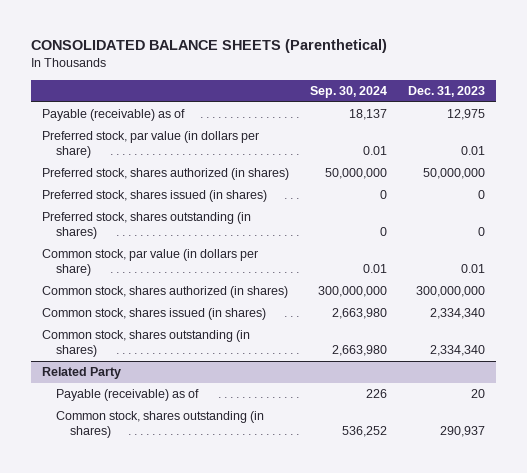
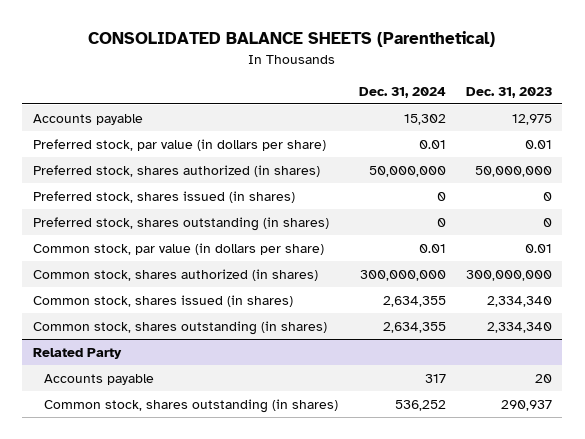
- | Sep. 30, 2024 | Dec. 31, 2023
+ | Dec. 31, 2024 | Dec. 31, 2023
- Payable (receivable) as of | 18,137 | 12,975
+ Accounts payable | 15,302 | 12,975
@ Related Party
- Payable (receivable) as of | 226 | 20
+ Accounts payable | 317 | 20

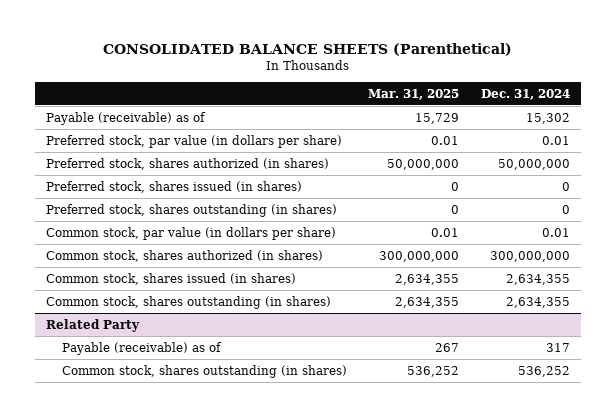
- | Dec. 31, 2024 | Dec. 31, 2023
+ | Mar. 31, 2025 | Dec. 31, 2024
- Accounts payable | 15,302 | 12,975
+ Payable (receivable) as of | 15,729 | 15,302
@ Related Party
- Accounts payable | 317 | 20
+ Payable (receivable) as of | 267 | 317

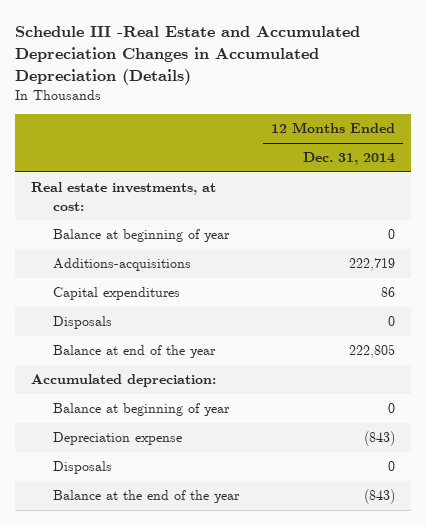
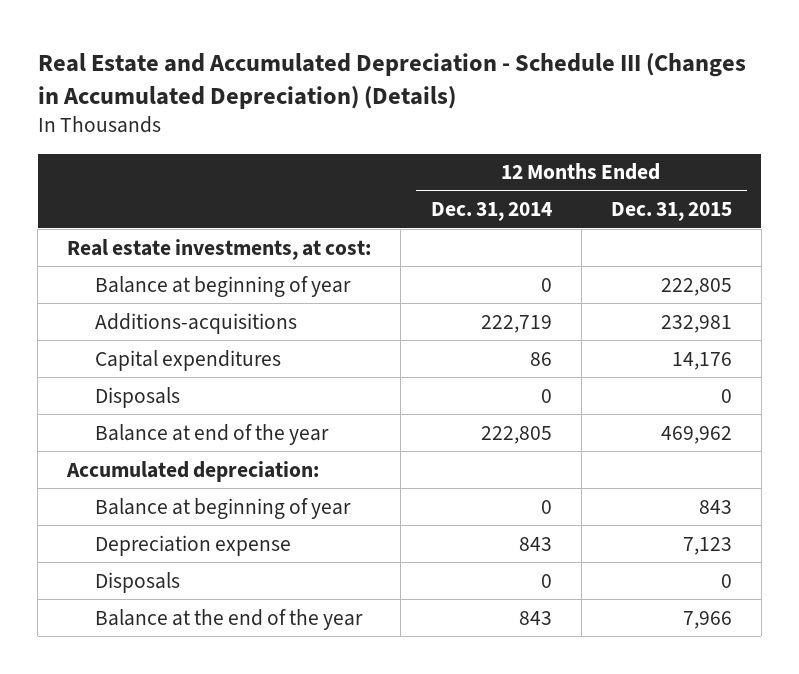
- Schedule III -Real Estate and Accumulated Depreciation Changes in Accumulated Depreciation (Details)
+ Real Estate and Accumulated Depreciation - Schedule III (Changes in Accumulated Depreciation) (Details)
- | 12 Months Ended Dec. 31, 2014
+ | 12 Months Ended Dec. 31, 2014 | 12 Months Ended Dec. 31, 2015
- Depreciation expense | (843)
+ Depreciation expense | 843 | 7,123
- Balance at the end of the year | (843)
+ Balance at the end of the year | 843 | 7,966

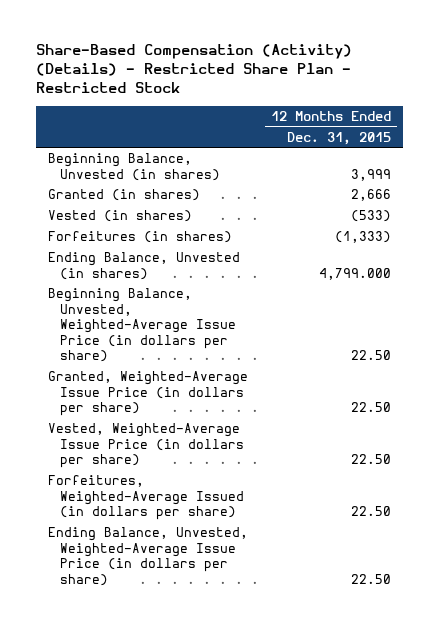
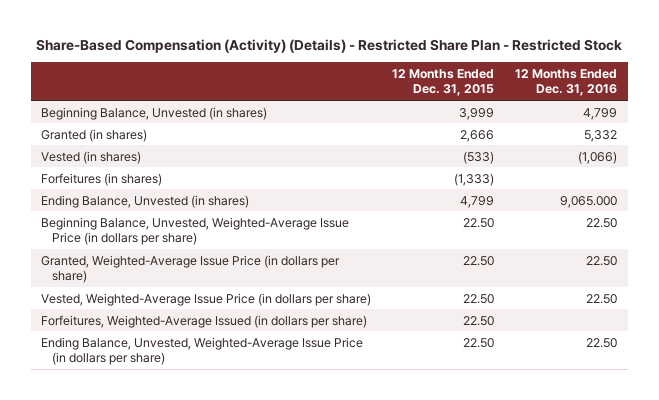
- | 12 Months Ended Dec. 31, 2015
+ | 12 Months Ended Dec. 31, 2015 | 12 Months Ended Dec. 31, 2016
- Ending Balance, Unvested (in shares) | 4,799.000
+ Ending Balance, Unvested (in shares) | 4,799 | 9,065.000

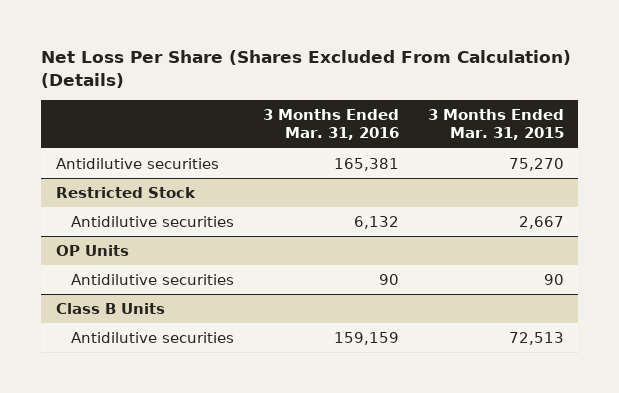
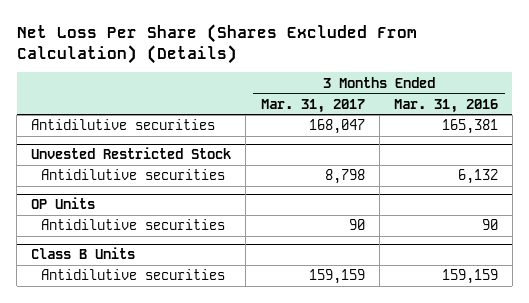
- | 3 Months Ended Mar. 31, 2016 | 3 Months Ended Mar. 31, 2015
+ | 3 Months Ended Mar. 31, 2017 | 3 Months Ended Mar. 31, 2016
- Restricted Stock
+ Unvested Restricted Stock

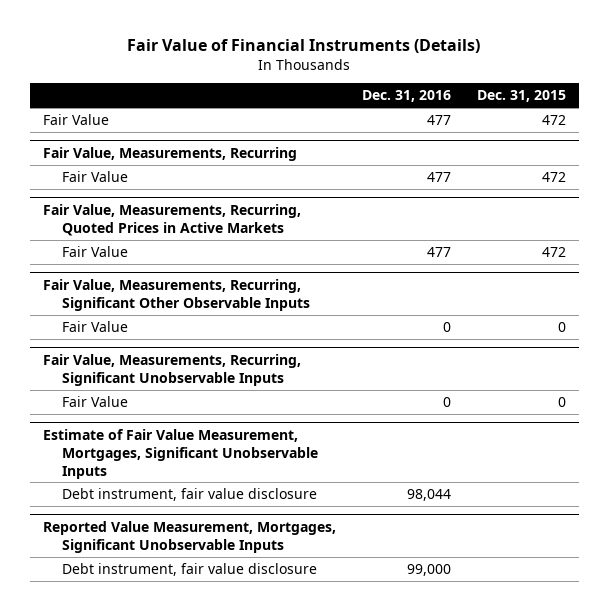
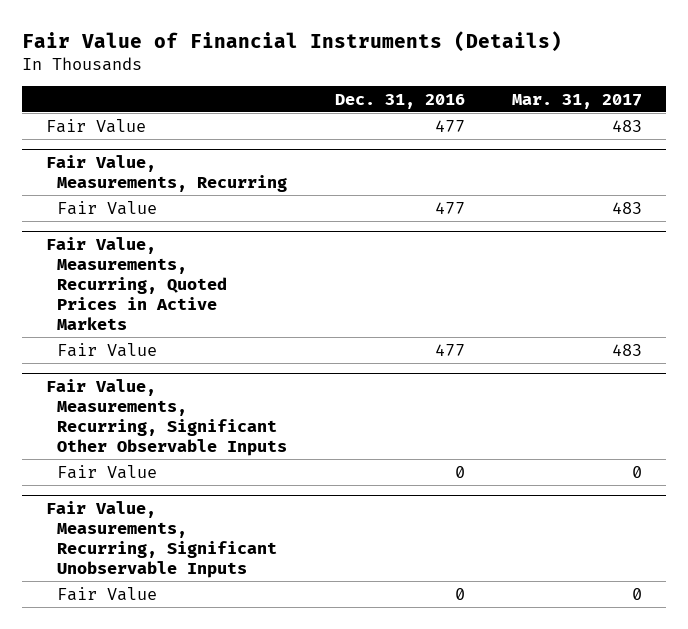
- | Dec. 31, 2016 | Dec. 31, 2015
+ | Dec. 31, 2016 | Mar. 31, 2017
- Estimate of Fair Value Measurement, Mortgages, Significant Unobservable Inputs
- Debt instrument, fair value disclosure | 98,044 |
- Reported Value Measurement, Mortgages, Significant Unobservable Inputs
- Debt instrument, fair value disclosure | 99,000 |

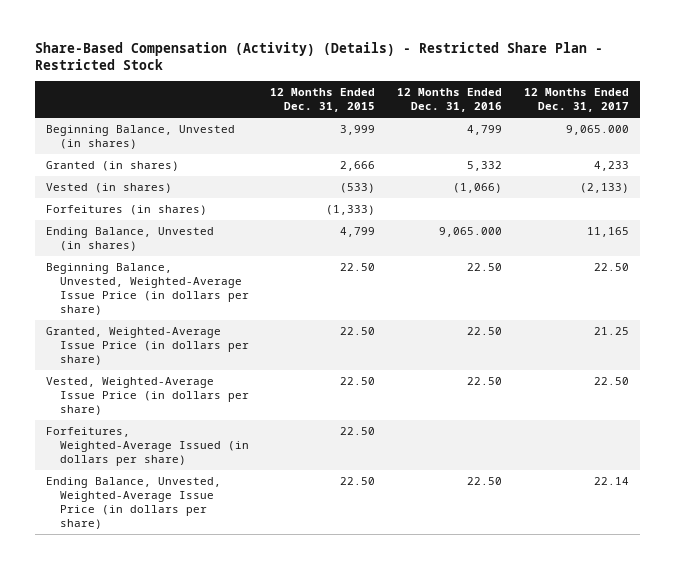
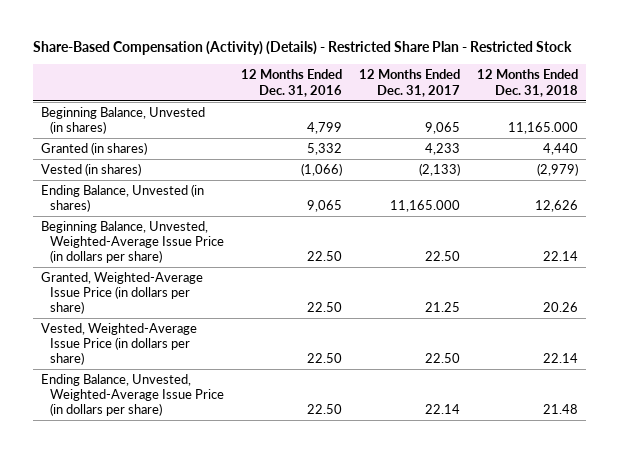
- | 12 Months Ended Dec. 31, 2015 | 12 Months Ended Dec. 31, 2016 | 12 Months Ended Dec. 31, 2017
+ | 12 Months Ended Dec. 31, 2016 | 12 Months Ended Dec. 31, 2017 | 12 Months Ended Dec. 31, 2018
- Beginning Balance, Unvested (in shares) | 3,999 | 4,799 | 9,065.000
+ Beginning Balance, Unvested (in shares) | 4,799 | 9,065 | 11,165.000
- Forfeitures (in shares) | (1,333) | |
- Ending Balance, Unvested (in shares) | 4,799 | 9,065.000 | 11,165
+ Ending Balance, Unvested (in shares) | 9,065 | 11,165.000 | 12,626
- Forfeitures, Weighted-Average Issued (in dollars per share) | 22.50 | |

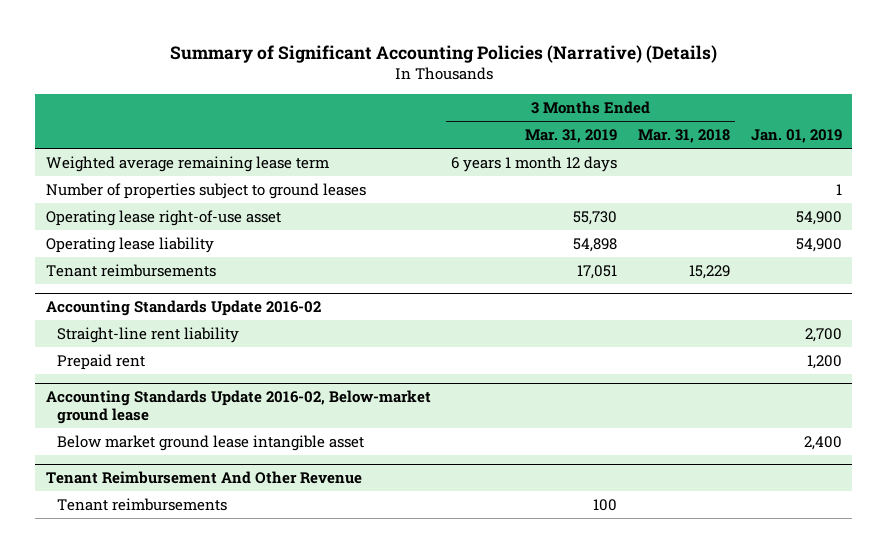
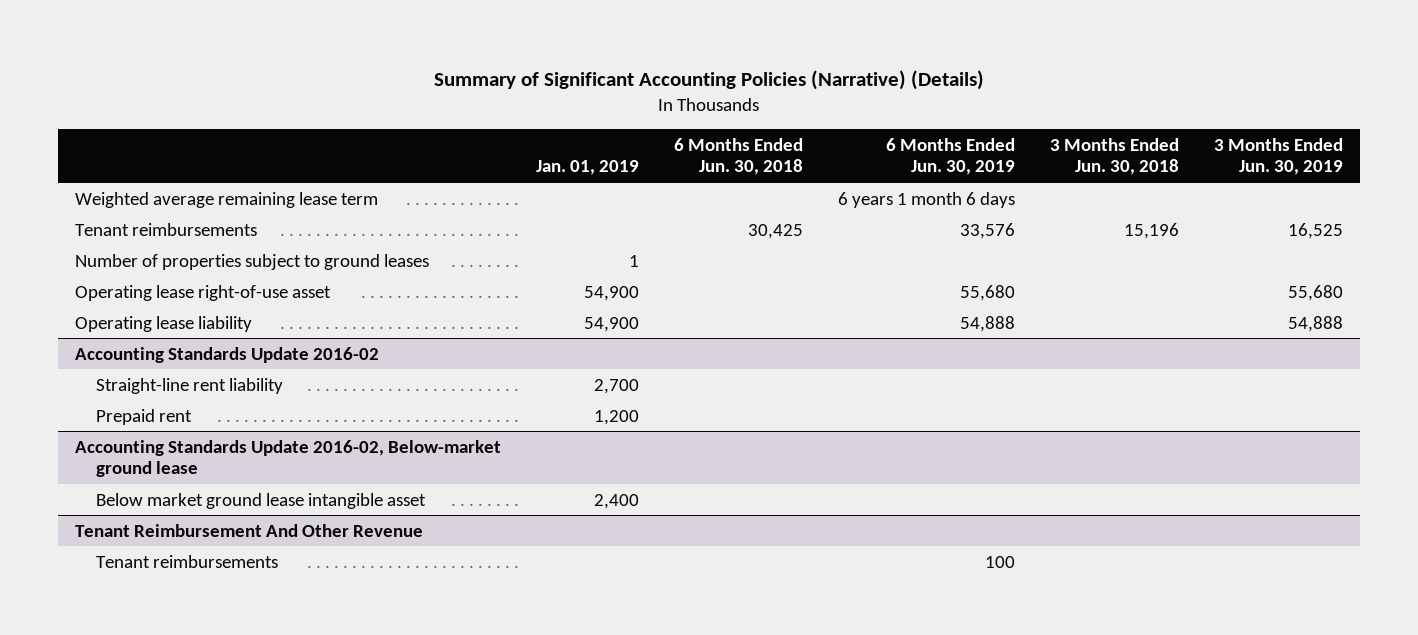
- | 3 Months Ended Mar. 31, 2019 | 3 Months Ended Mar. 31, 2018 | Jan. 01, 2019
+ | Jan. 01, 2019 | 6 Months Ended Jun. 30, 2018 | 6 Months Ended Jun. 30, 2019 | 3 Months Ended Jun. 30, 2018 | 3 Months Ended Jun. 30, 2019
moved up: Tenant reimbursements | | 30,425 | 33,576 | 15,196 | 16,525

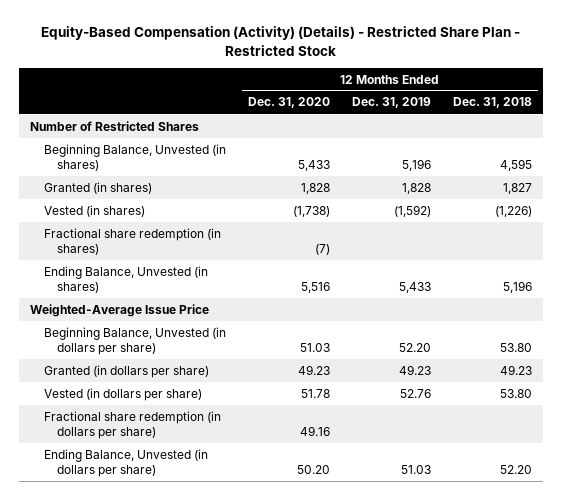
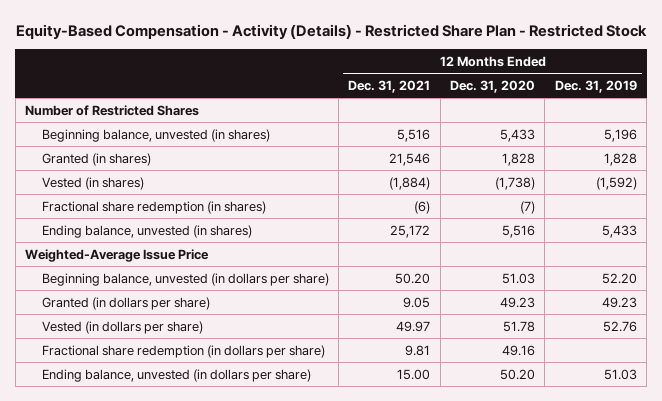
- Equity-Based Compensation (Activity) (Details) - Restricted Share Plan - Restricted Stock
+ Equity-Based Compensation - Activity (Details) - Restricted Share Plan - Restricted Stock
- | 12 Months Ended Dec. 31, 2020 | 12 Months Ended Dec. 31, 2019 | 12 Months Ended Dec. 31, 2018
+ | 12 Months Ended Dec. 31, 2021 | 12 Months Ended Dec. 31, 2020 | 12 Months Ended Dec. 31, 2019
- Beginning Balance, Unvested (in shares) | 5,433 | 5,196 | 4,595
+ Beginning balance, unvested (in shares) | 5,516 | 5,433 | 5,196
- Ending Balance, Unvested (in shares) | 5,516 | 5,433 | 5,196
+ Ending balance, unvested (in shares) | 25,172 | 5,516 | 5,433
- Beginning Balance, Unvested (in dollars per share) | 51.03 | 52.20 | 53.80
+ Beginning balance, unvested (in dollars per share) | 50.20 | 51.03 | 52.20
- Ending Balance, Unvested (in dollars per share) | 50.20 | 51.03 | 52.20
+ Ending balance, unvested (in dollars per share) | 15.00 | 50.20 | 51.03

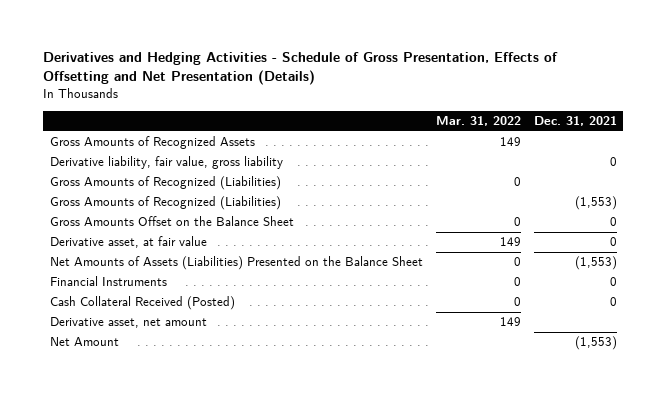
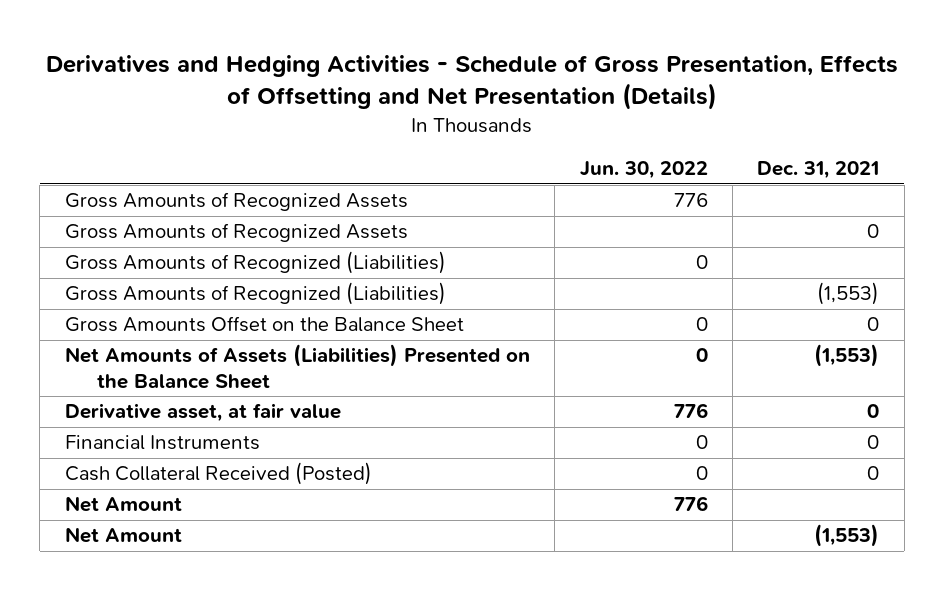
- | Mar. 31, 2022 | Dec. 31, 2021
+ | Jun. 30, 2022 | Dec. 31, 2021
- Derivative liability, fair value, gross liability | | 0
+ Gross Amounts of Recognized Assets | | 0
moved down: Derivative asset, at fair value | 776 | 0
- Derivative asset, net amount | 149 |
+ Net Amount | 776 |

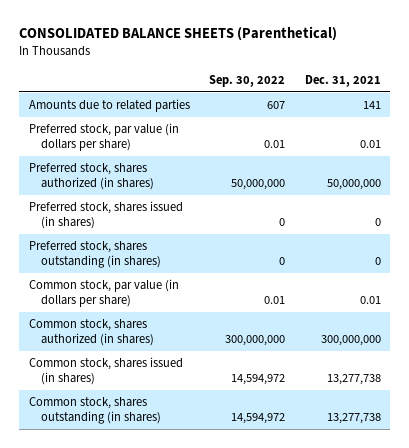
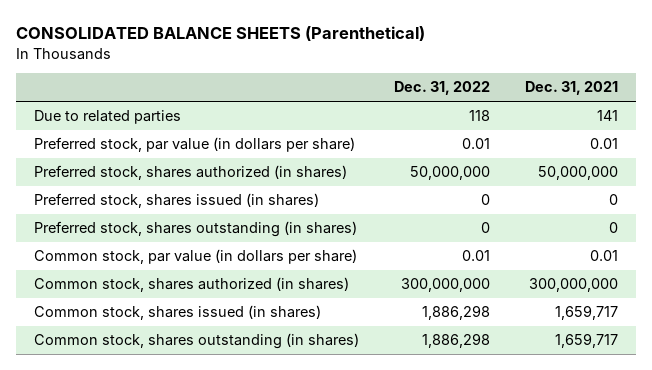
- | Sep. 30, 2022 | Dec. 31, 2021
+ | Dec. 31, 2022 | Dec. 31, 2021
- Amounts due to related parties | 607 | 141
+ Due to related parties | 118 | 141
- Common stock, shares issued (in shares) | 14,594,972 | 13,277,738
- Common stock, shares outstanding (in shares) | 14,594,972 | 13,277,738
+ Common stock, shares issued (in shares) | 1,886,298 | 1,659,717
+ Common stock, shares outstanding (in shares) | 1,886,298 | 1,659,717

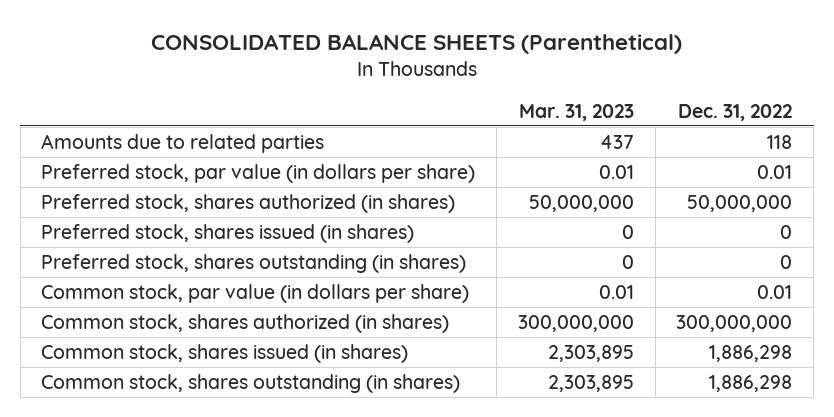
- | Dec. 31, 2022 | Dec. 31, 2021
+ | Mar. 31, 2023 | Dec. 31, 2022
- Due to related parties | 118 | 141
+ Amounts due to related parties | 437 | 118

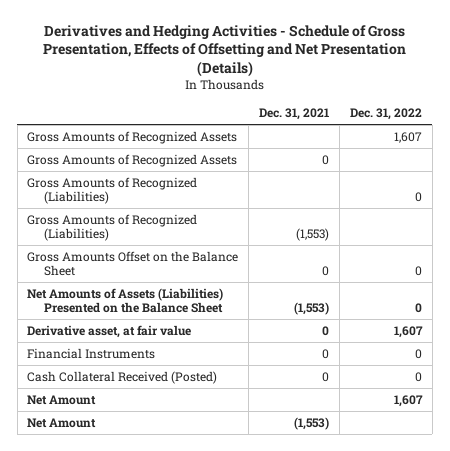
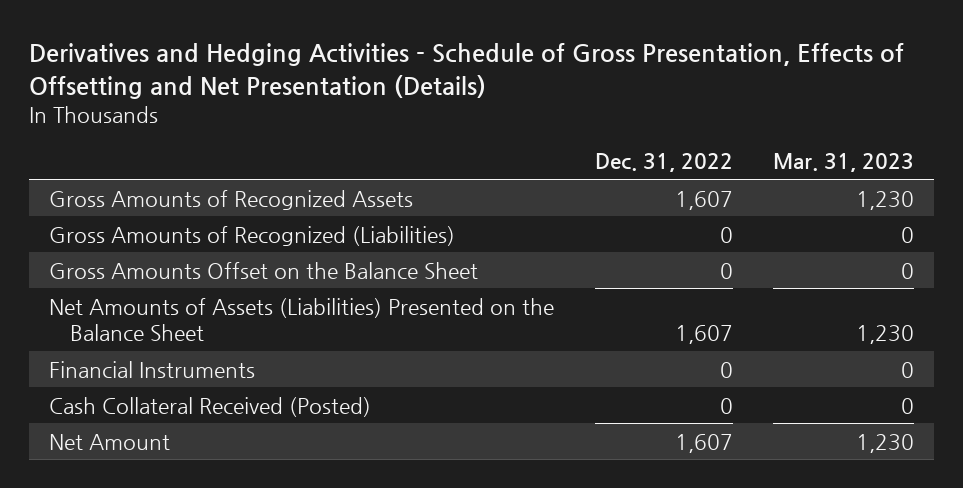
- | Dec. 31, 2021 | Dec. 31, 2022
+ | Dec. 31, 2022 | Mar. 31, 2023
- Gross Amounts of Recognized Assets | 0 |
- Gross Amounts of Recognized (Liabilities) | (1,553) |
- Net Amounts of Assets (Liabilities) Presented on the Balance Sheet | (1,553) | 0
- Derivative asset, at fair value | 0 | 1,607
+ Net Amounts of Assets (Liabilities) Presented on the Balance Sheet | 1,607 | 1,230
- Net Amount | (1,553) |

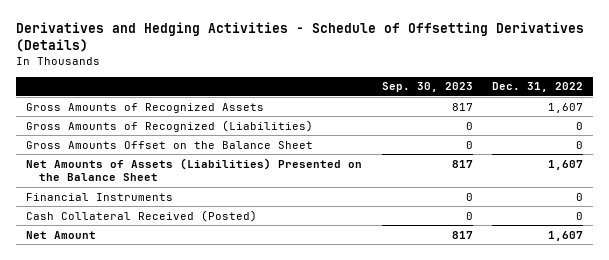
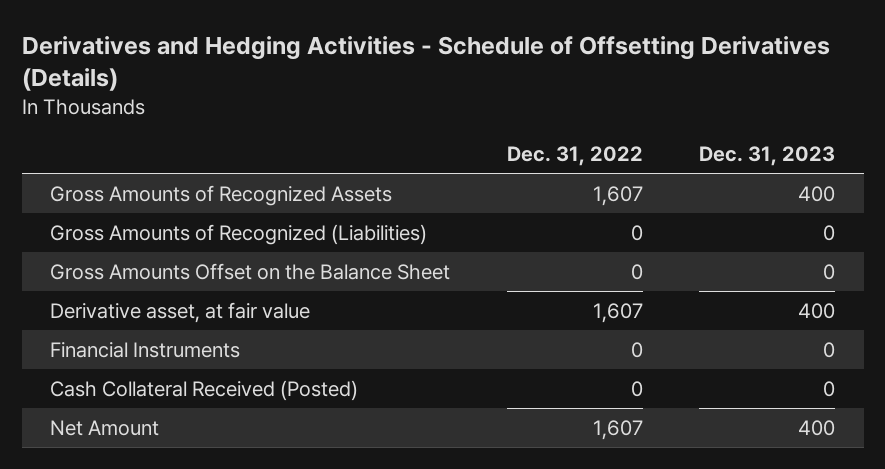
- | Sep. 30, 2023 | Dec. 31, 2022
+ | Dec. 31, 2022 | Dec. 31, 2023
- Net Amounts of Assets (Liabilities) Presented on the Balance Sheet | 817 | 1,607
+ Derivative asset, at fair value | 1,607 | 400

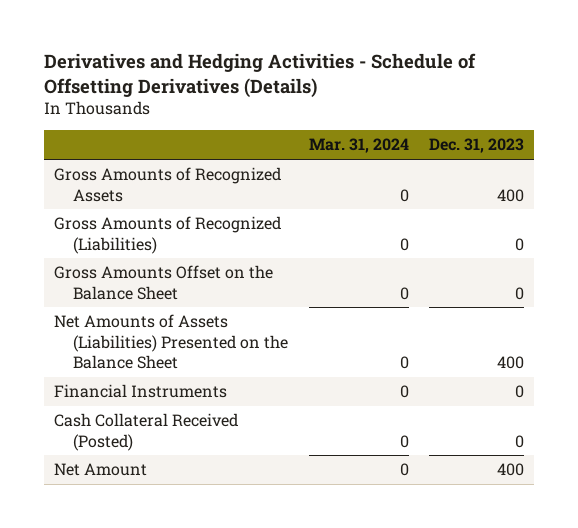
- | Dec. 31, 2022 | Dec. 31, 2023
+ | Mar. 31, 2024 | Dec. 31, 2023
- Derivative asset, at fair value | 1,607 | 400
+ Net Amounts of Assets (Liabilities) Presented on the Balance Sheet | 0 | 400

